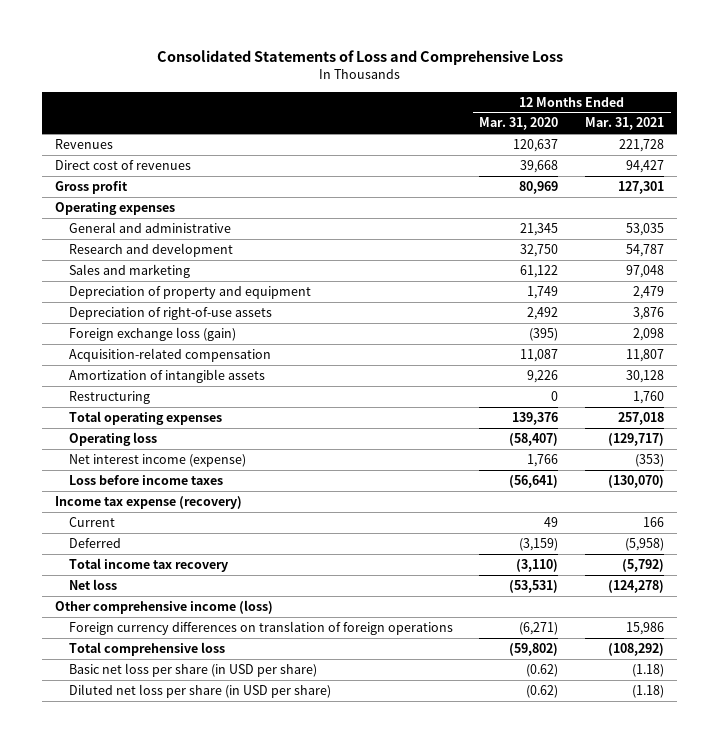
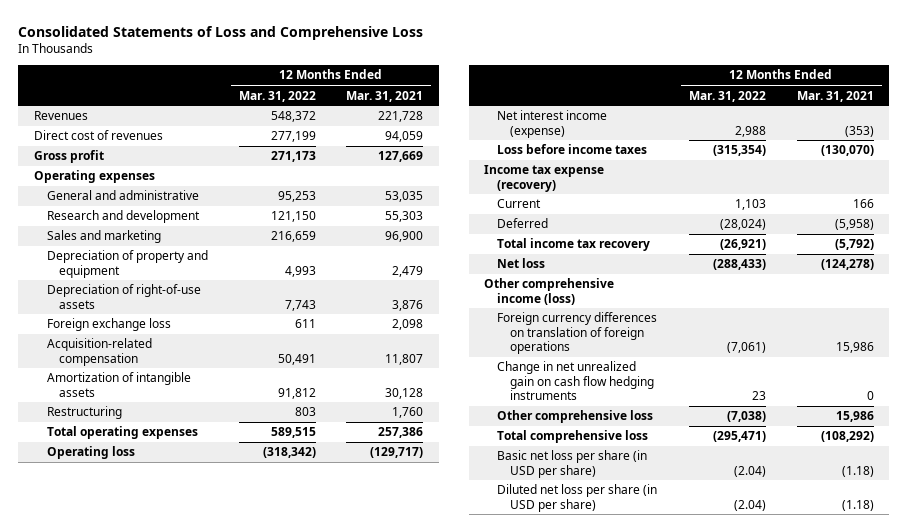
- | 12 Months Ended Mar. 31, 2020 | 12 Months Ended Mar. 31, 2021
+ | 12 Months Ended Mar. 31, 2022 | 12 Months Ended Mar. 31, 2021
- Direct cost of revenues | 39,668 | 94,427
- Gross profit | 80,969 | 127,301
+ Direct cost of revenues | 277,199 | 94,059
+ Gross profit | 271,173 | 127,669
- Research and development | 32,750 | 54,787
- Sales and marketing | 61,122 | 97,048
+ Research and development | 121,150 | 55,303
+ Sales and marketing | 216,659 | 96,900
- Foreign exchange loss (gain) | (395) | 2,098
+ Foreign exchange loss | 611 | 2,098
- Total operating expenses | 139,376 | 257,018
+ Total operating expenses | 589,515 | 257,386
+ Change in net unrealized gain on cash flow hedging instruments | 23 | 0
+ Other comprehensive loss | (7,038) | 15,986

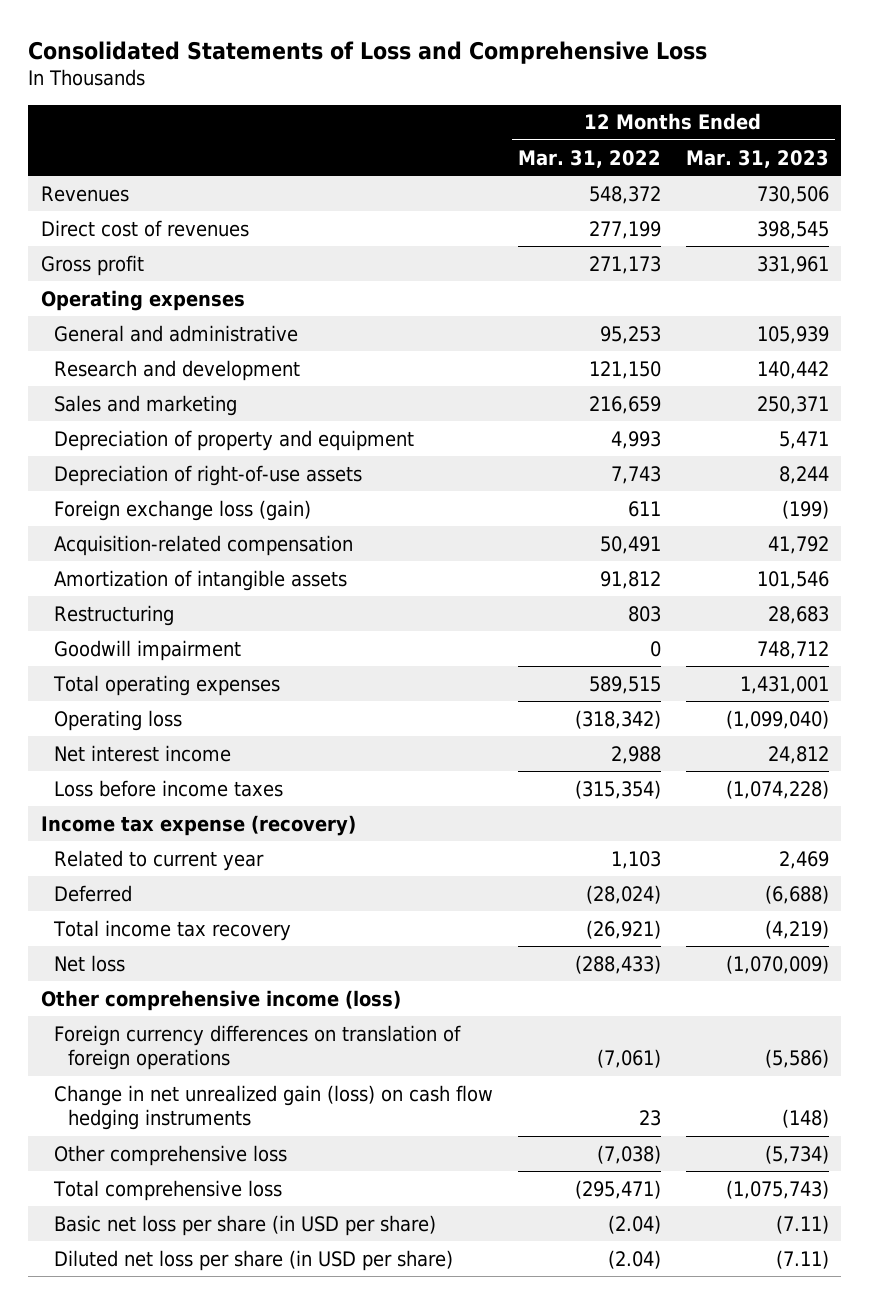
- | 12 Months Ended Mar. 31, 2022 | 12 Months Ended Mar. 31, 2021
+ | 12 Months Ended Mar. 31, 2022 | 12 Months Ended Mar. 31, 2023
- Foreign exchange loss | 611 | 2,098
+ Foreign exchange loss (gain) | 611 | (199)
+ Goodwill impairment | 0 | 748,712
- Net interest income (expense) | 2,988 | (353)
+ Net interest income | 2,988 | 24,812
- Current | 1,103 | 166
+ Related to current year | 1,103 | 2,469
- Change in net unrealized gain on cash flow hedging instruments | 23 | 0
+ Change in net unrealized gain (loss) on cash flow hedging instruments | 23 | (148)

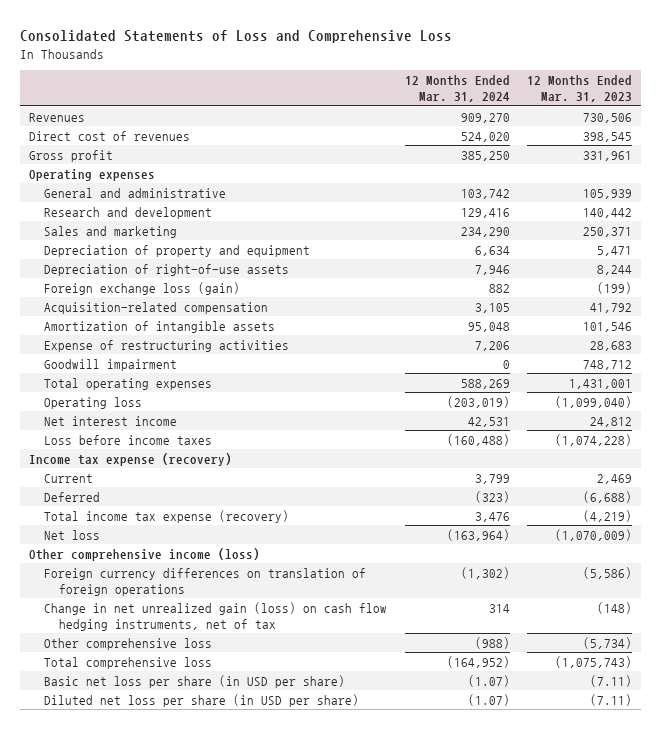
- | 12 Months Ended Mar. 31, 2022 | 12 Months Ended Mar. 31, 2023
+ | 12 Months Ended Mar. 31, 2024 | 12 Months Ended Mar. 31, 2023
- Restructuring | 803 | 28,683
+ Expense of restructuring activities | 7,206 | 28,683
- Related to current year | 1,103 | 2,469
+ Current | 3,799 | 2,469
- Total income tax recovery | (26,921) | (4,219)
+ Total income tax expense (recovery) | 3,476 | (4,219)
- Change in net unrealized gain (loss) on cash flow hedging instruments | 23 | (148)
+ Change in net unrealized gain (loss) on cash flow hedging instruments, net of tax | 314 | (148)

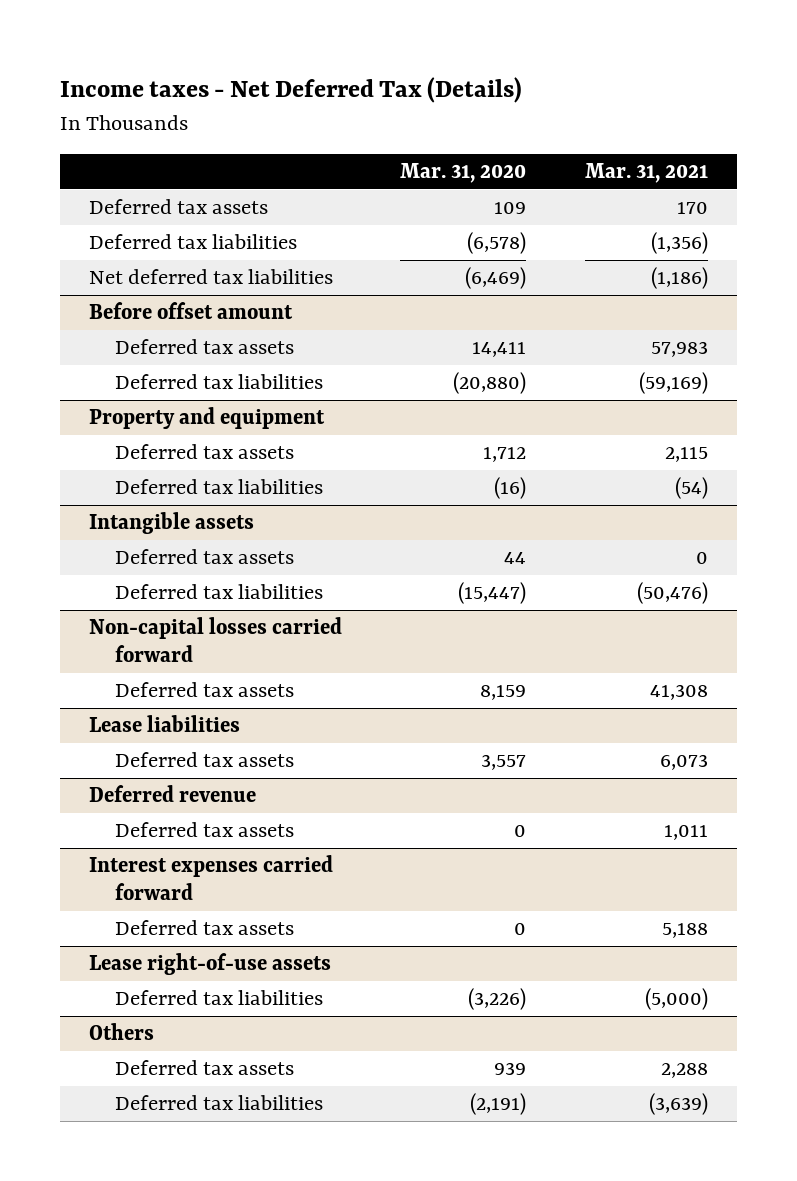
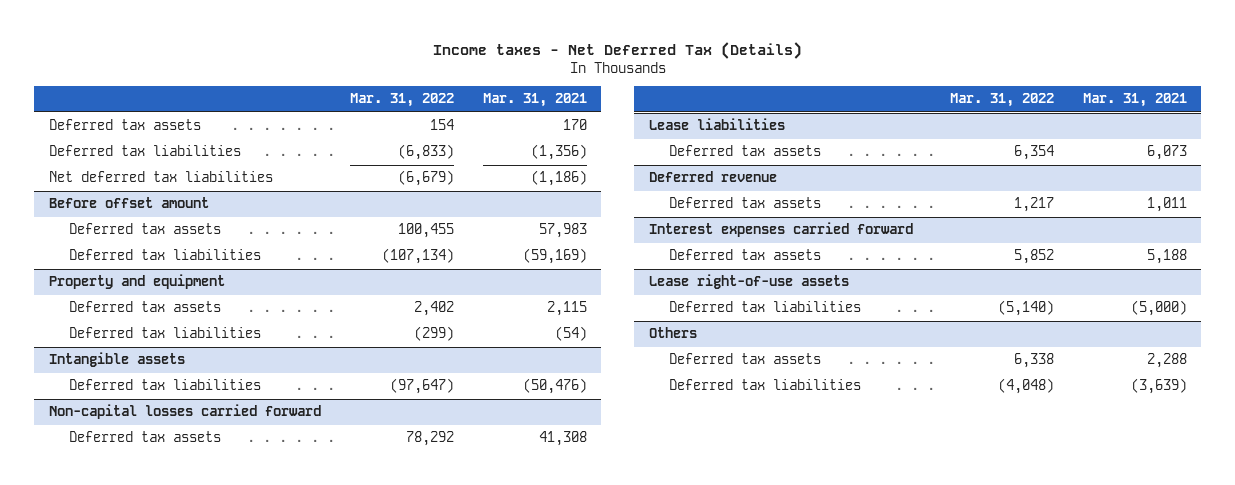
- | Mar. 31, 2020 | Mar. 31, 2021
+ | Mar. 31, 2022 | Mar. 31, 2021
@ Intangible assets
- Deferred tax assets | 44 | 0

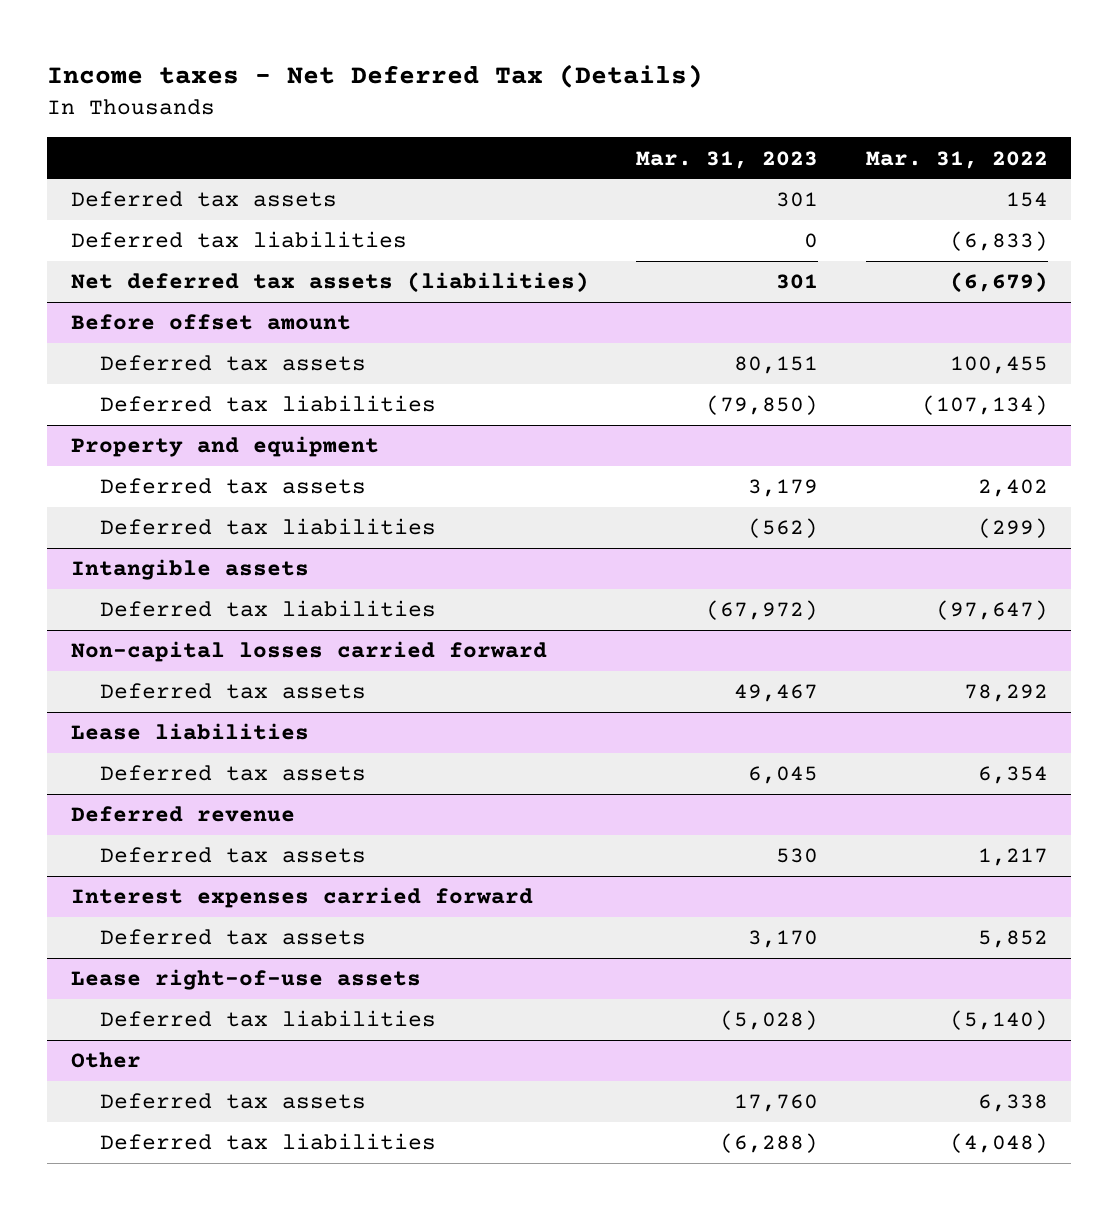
- | Mar. 31, 2022 | Mar. 31, 2021
+ | Mar. 31, 2023 | Mar. 31, 2022
- Net deferred tax liabilities | (6,679) | (1,186)
+ Net deferred tax assets (liabilities) | 301 | (6,679)
- Others
+ Other

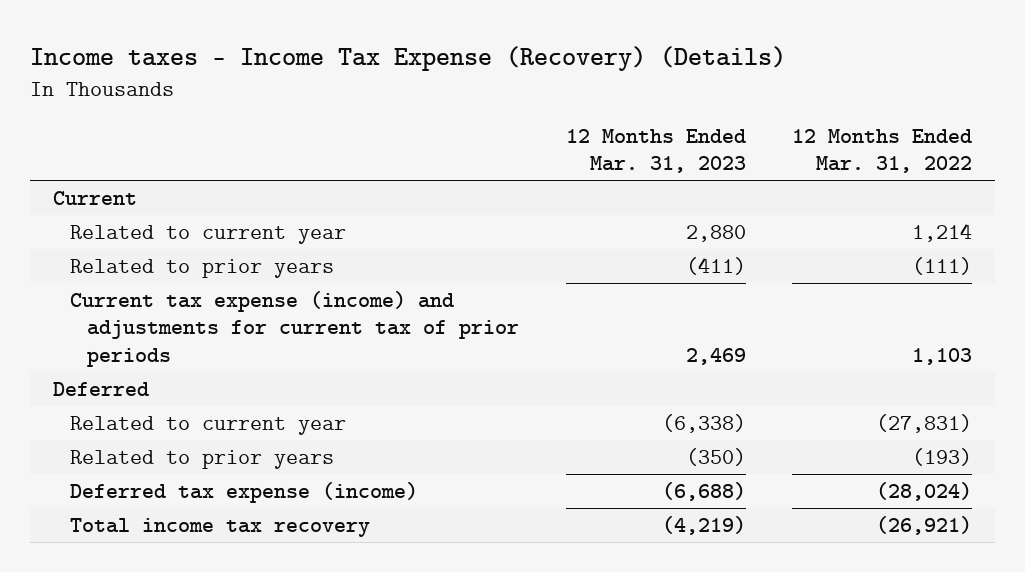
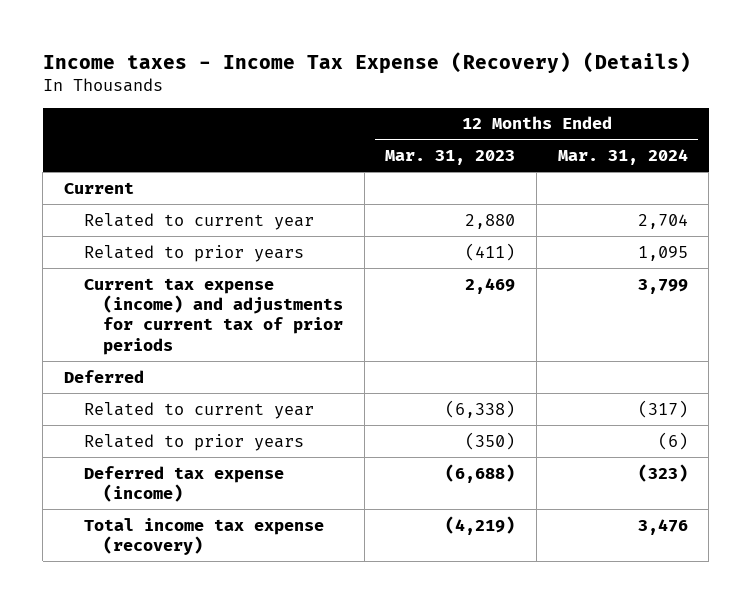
- | 12 Months Ended Mar. 31, 2023 | 12 Months Ended Mar. 31, 2022
+ | 12 Months Ended Mar. 31, 2023 | 12 Months Ended Mar. 31, 2024
- Total income tax recovery | (4,219) | (26,921)
+ Total income tax expense (recovery) | (4,219) | 3,476

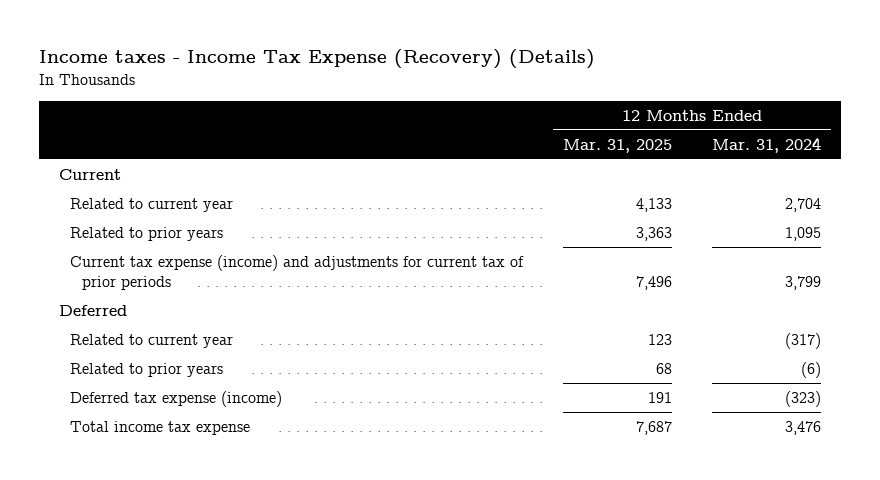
- | 12 Months Ended Mar. 31, 2023 | 12 Months Ended Mar. 31, 2024
+ | 12 Months Ended Mar. 31, 2025 | 12 Months Ended Mar. 31, 2024
- Total income tax expense (recovery) | (4,219) | 3,476
+ Total income tax expense | 7,687 | 3,476

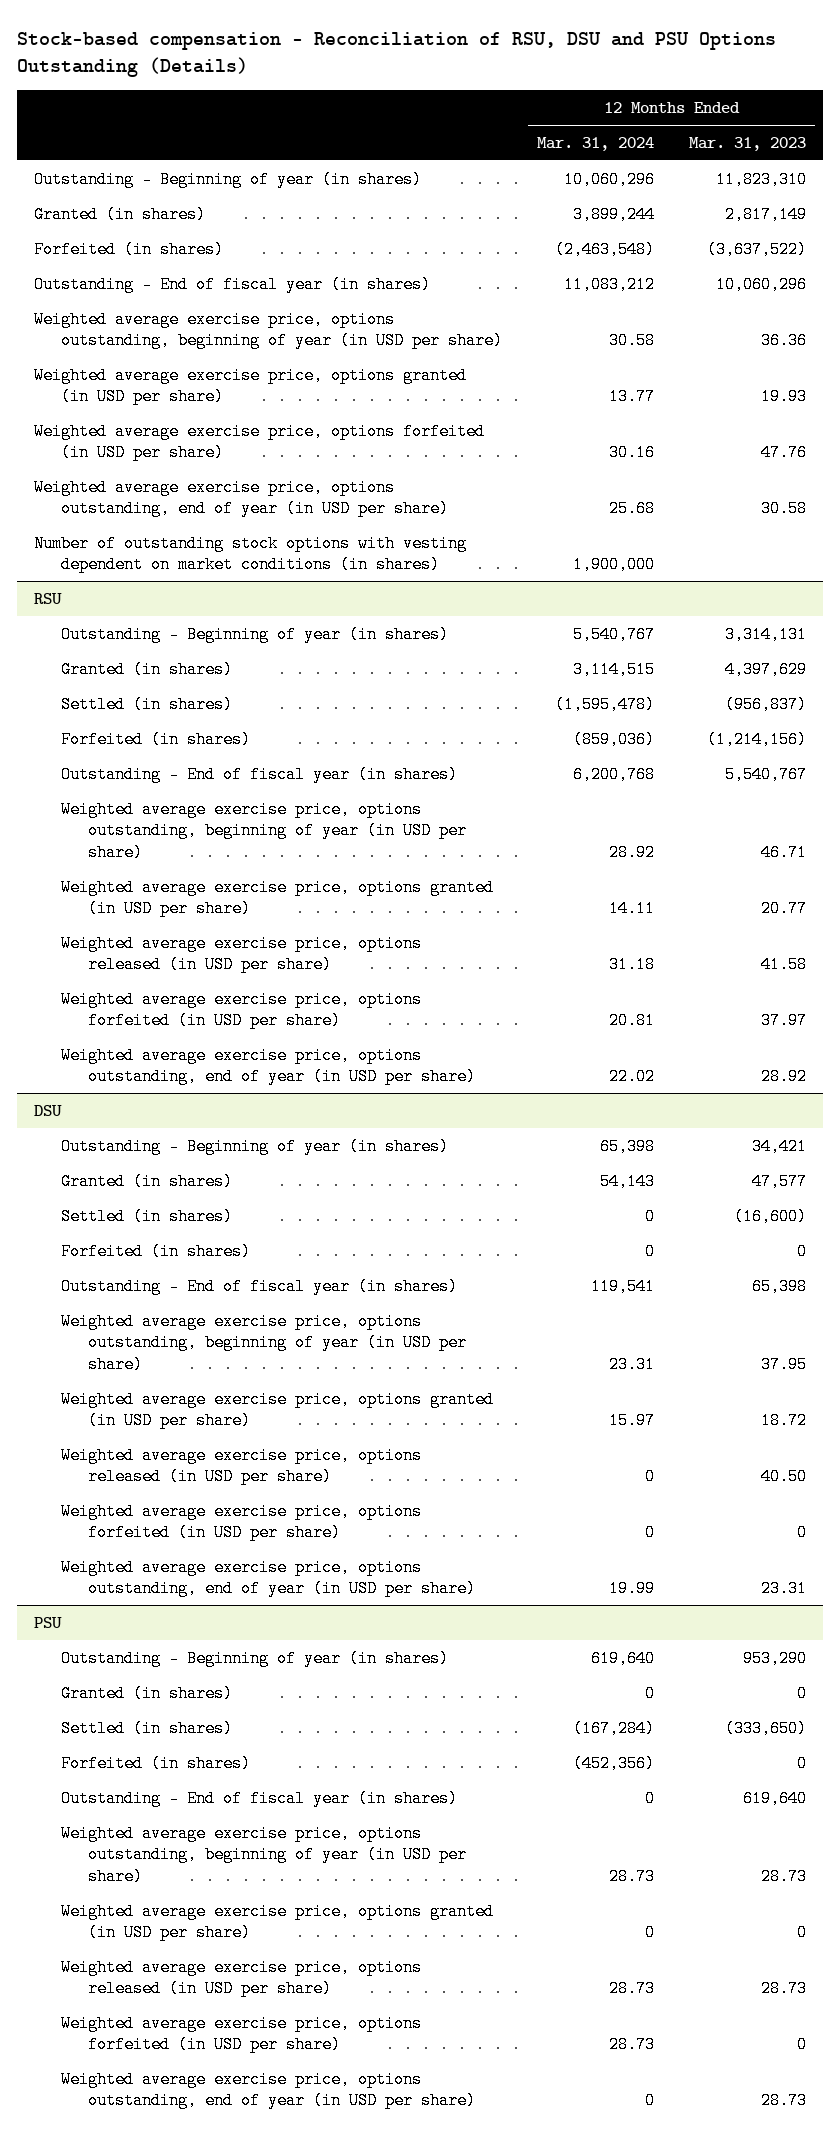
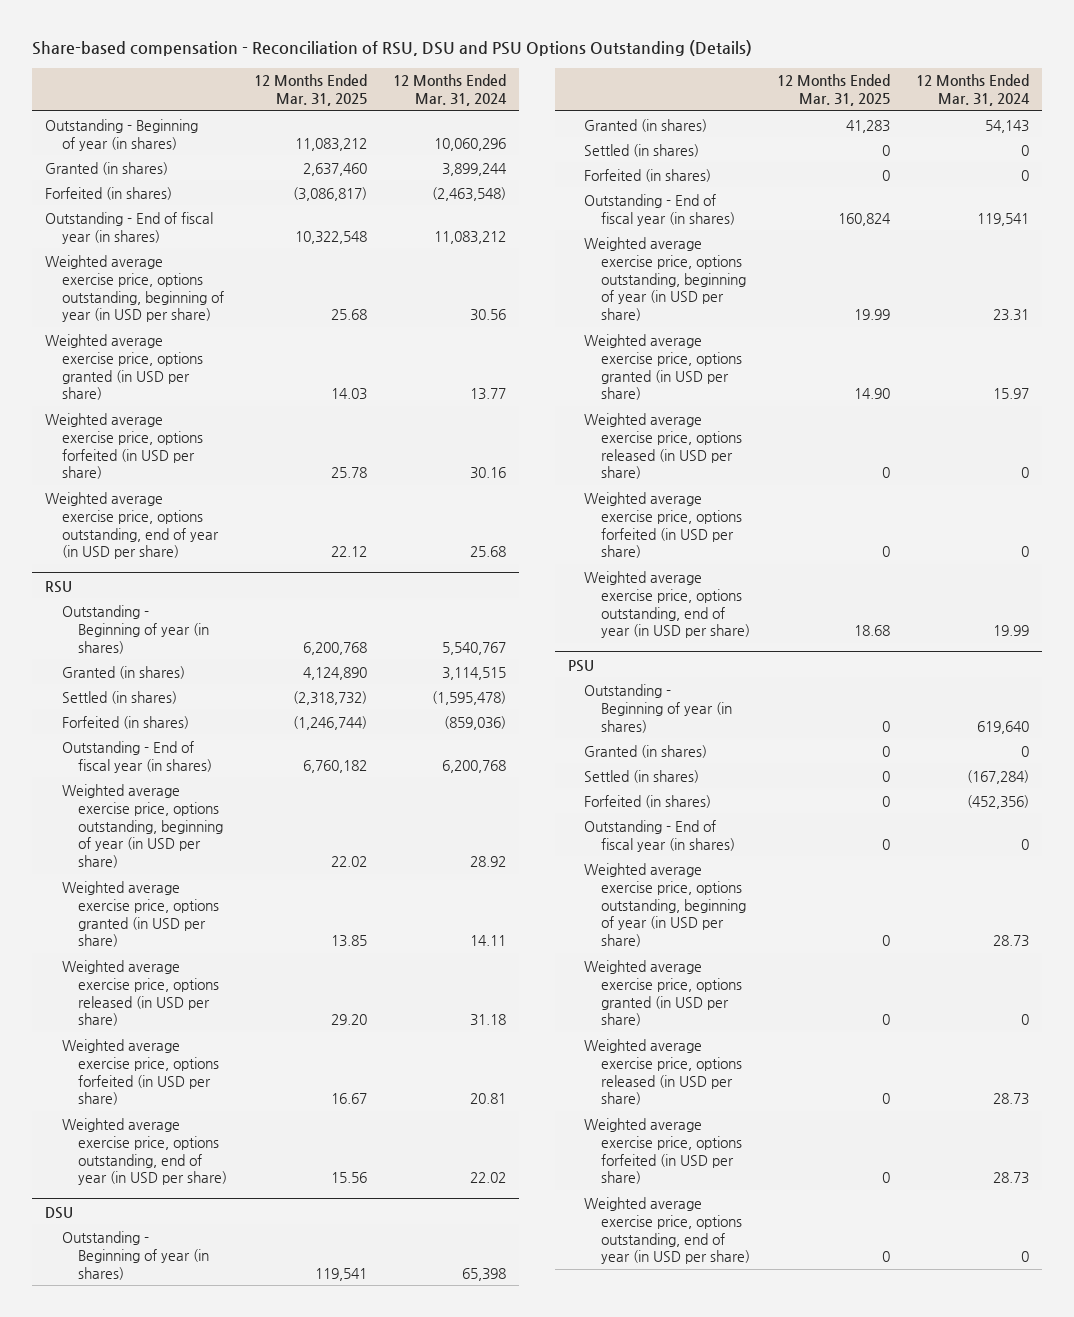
- Stock-based compensation - Reconciliation of RSU, DSU and PSU Options Outstanding (Details)
+ Share-based compensation - Reconciliation of RSU, DSU and PSU Options Outstanding (Details)
- | 12 Months Ended Mar. 31, 2024 | 12 Months Ended Mar. 31, 2023
+ | 12 Months Ended Mar. 31, 2025 | 12 Months Ended Mar. 31, 2024
- Weighted average exercise price, options outstanding, beginning of year (in USD per share) | 30.58 | 36.36
+ Weighted average exercise price, options outstanding, beginning of year (in USD per share) | 25.68 | 30.56
- Number of outstanding stock options with vesting dependent on market conditions (in shares) | 1,900,000 |

